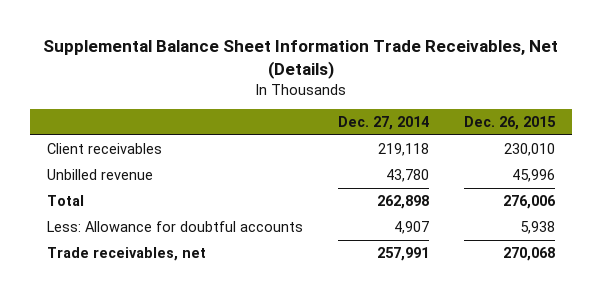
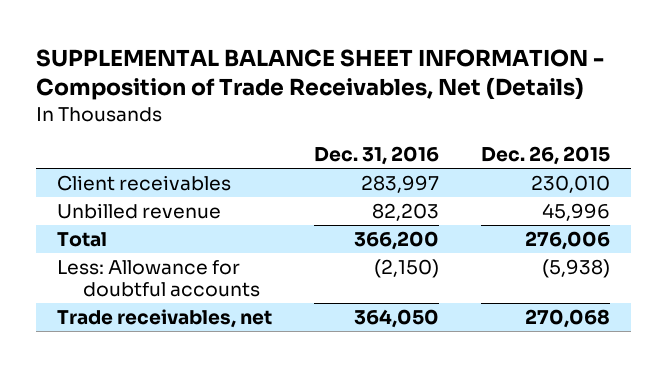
- Supplemental Balance Sheet Information Trade Receivables, Net (Details)
+ SUPPLEMENTAL BALANCE SHEET INFORMATION - Composition of Trade Receivables, Net (Details)
- | Dec. 27, 2014 | Dec. 26, 2015
+ | Dec. 31, 2016 | Dec. 26, 2015
- Less: Allowance for doubtful accounts | 4,907 | 5,938
+ Less: Allowance for doubtful accounts | (2,150) | (5,938)

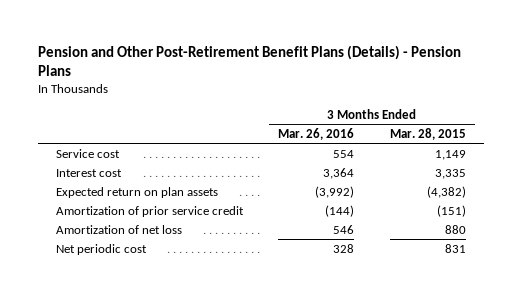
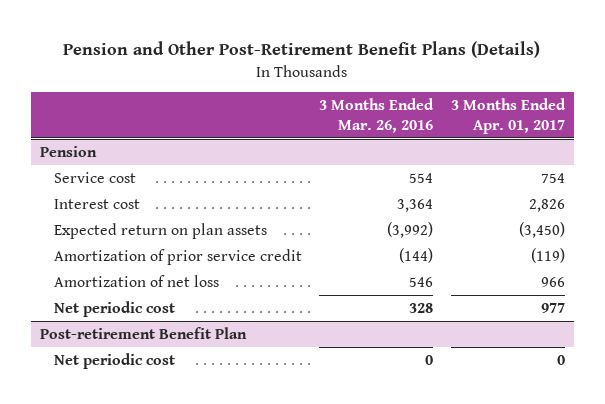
- Pension and Other Post-Retirement Benefit Plans (Details) - Pension Plans
+ Pension and Other Post-Retirement Benefit Plans (Details)
- | 3 Months Ended Mar. 26, 2016 | 3 Months Ended Mar. 28, 2015
+ | 3 Months Ended Mar. 26, 2016 | 3 Months Ended Apr. 01, 2017
+ Pension
+ Post-retirement Benefit Plan
+ Net periodic cost | 0 | 0

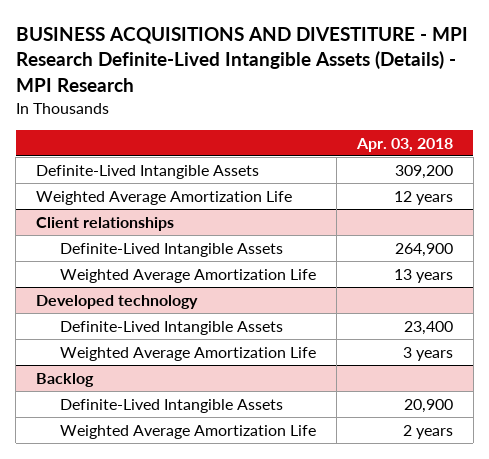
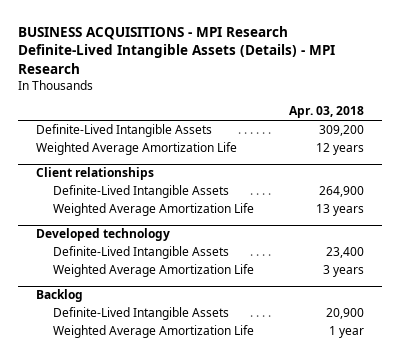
- BUSINESS ACQUISITIONS AND DIVESTITURE - MPI Research Definite-Lived Intangible Assets (Details) - MPI Research
+ BUSINESS ACQUISITIONS - MPI Research Definite-Lived Intangible Assets (Details) - MPI Research
@ Backlog
- Weighted Average Amortization Life | 2 years
+ Weighted Average Amortization Life | 1 year

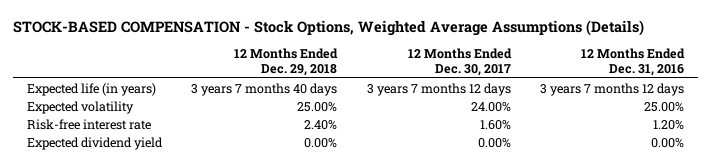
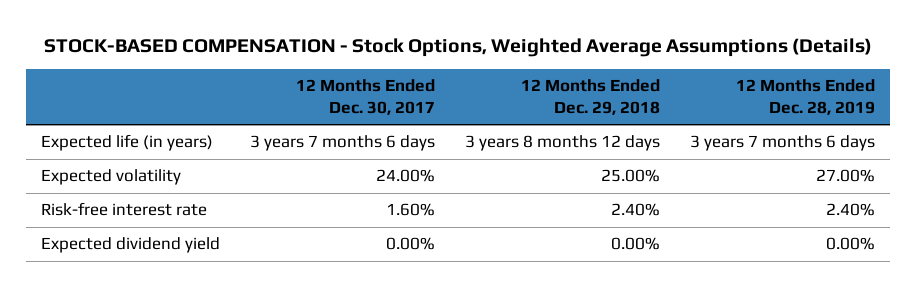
- | 12 Months Ended Dec. 29, 2018 | 12 Months Ended Dec. 30, 2017 | 12 Months Ended Dec. 31, 2016
+ | 12 Months Ended Dec. 30, 2017 | 12 Months Ended Dec. 29, 2018 | 12 Months Ended Dec. 28, 2019
- Expected life (in years) | 3 years 7 months 40 days | 3 years 7 months 12 days | 3 years 7 months 12 days
+ Expected life (in years) | 3 years 7 months 6 days | 3 years 8 months 12 days | 3 years 7 months 6 days

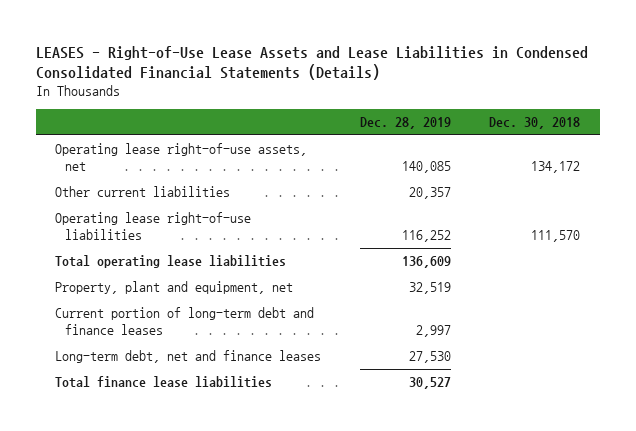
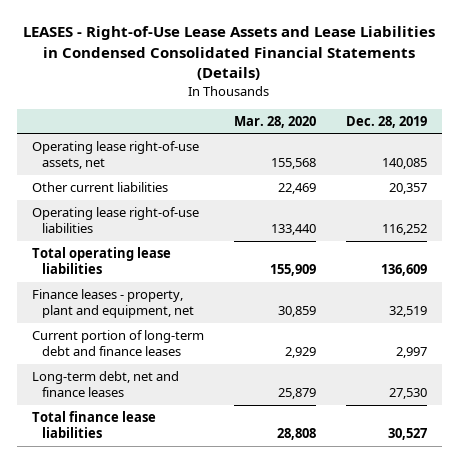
- | Dec. 28, 2019 | Dec. 30, 2018
+ | Mar. 28, 2020 | Dec. 28, 2019
- Property, plant and equipment, net | 32,519 |
+ Finance leases - property, plant and equipment, net | 30,859 | 32,519

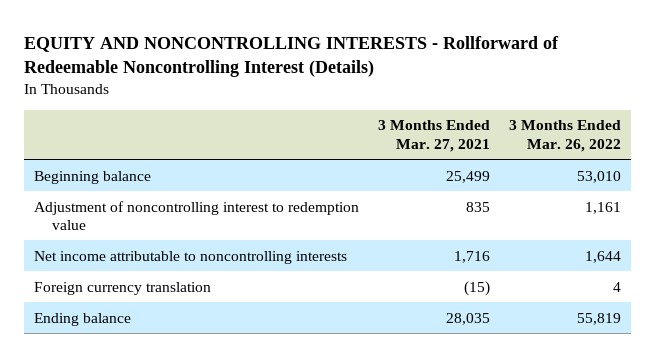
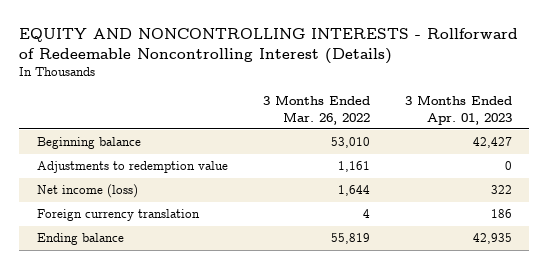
- | 3 Months Ended Mar. 27, 2021 | 3 Months Ended Mar. 26, 2022
+ | 3 Months Ended Mar. 26, 2022 | 3 Months Ended Apr. 01, 2023
- Adjustment of noncontrolling interest to redemption value | 835 | 1,161
- Net income attributable to noncontrolling interests | 1,716 | 1,644
+ Adjustments to redemption value | 1,161 | 0
+ Net income (loss) | 1,644 | 322

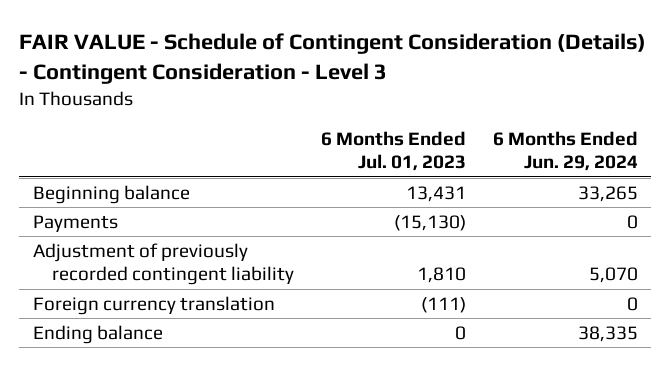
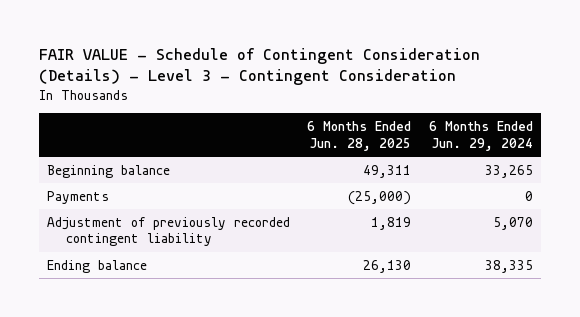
- FAIR VALUE - Schedule of Contingent Consideration (Details) - Contingent Consideration - Level 3
+ FAIR VALUE - Schedule of Contingent Consideration (Details) - Level 3 - Contingent Consideration
- | 6 Months Ended Jul. 01, 2023 | 6 Months Ended Jun. 29, 2024
+ | 6 Months Ended Jun. 28, 2025 | 6 Months Ended Jun. 29, 2024
- Foreign currency translation | (111) | 0

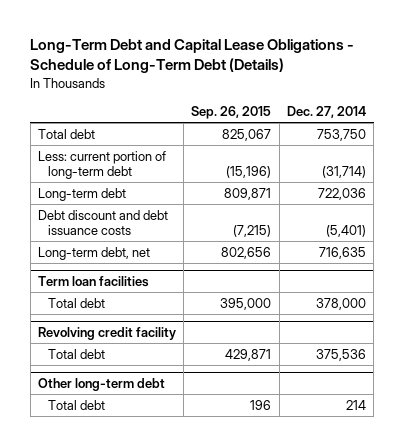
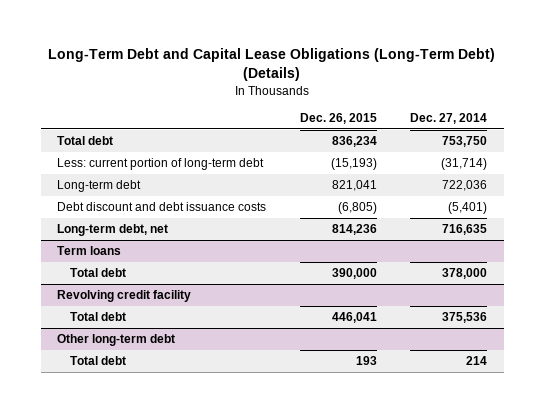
- Long-Term Debt and Capital Lease Obligations - Schedule of Long-Term Debt (Details)
+ Long-Term Debt and Capital Lease Obligations (Long-Term Debt) (Details)
- | Sep. 26, 2015 | Dec. 27, 2014
+ | Dec. 26, 2015 | Dec. 27, 2014
- Term loan facilities
+ Term loans

